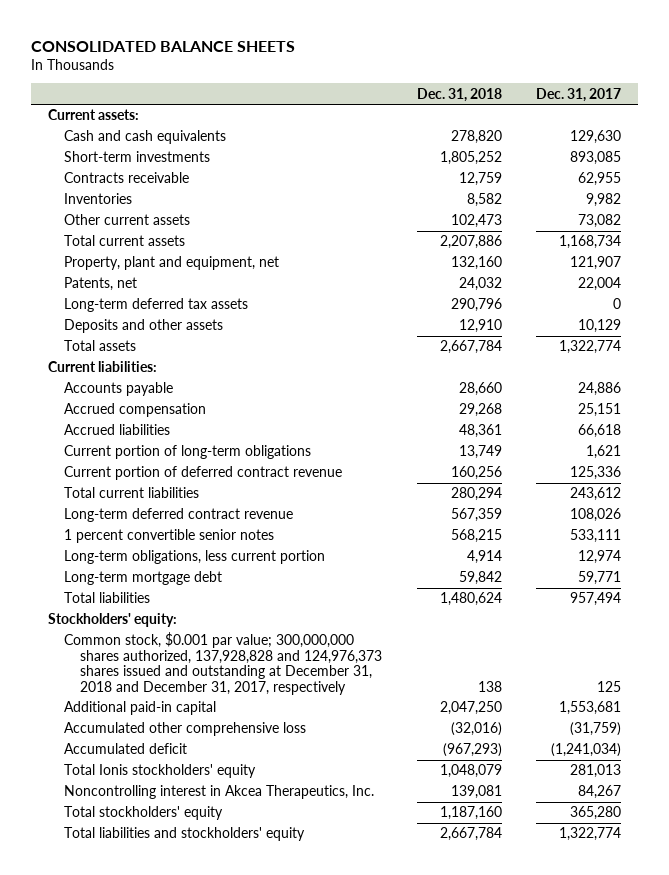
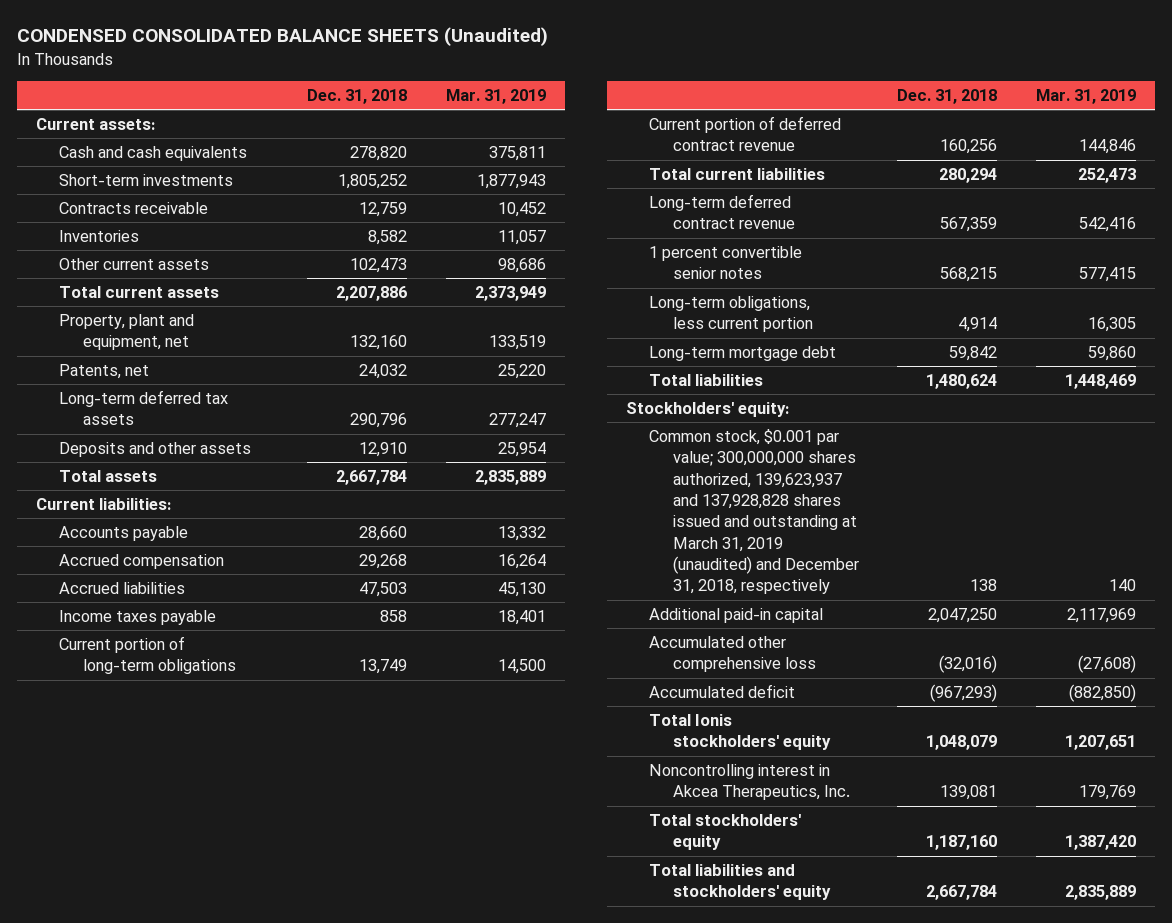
- CONSOLIDATED BALANCE SHEETS
+ CONDENSED CONSOLIDATED BALANCE SHEETS (Unaudited)
- | Dec. 31, 2018 | Dec. 31, 2017
+ | Dec. 31, 2018 | Mar. 31, 2019
- Accrued liabilities | 48,361 | 66,618
+ Accrued liabilities | 47,503 | 45,130
+ Income taxes payable | 858 | 18,401
- Common stock, $0.001 par value; 300,000,000 shares authorized, 137,928,828 and 124,976,373 shares issued and outstanding at December 31, 2018 and December 31, 2017, respectively | 138 | 125
+ Common stock, $0.001 par value; 300,000,000 shares authorized, 139,623,937 and 137,928,828 shares issued and outstanding at March 31, 2019 (unaudited) and December 31, 2018, respectively | 138 | 140

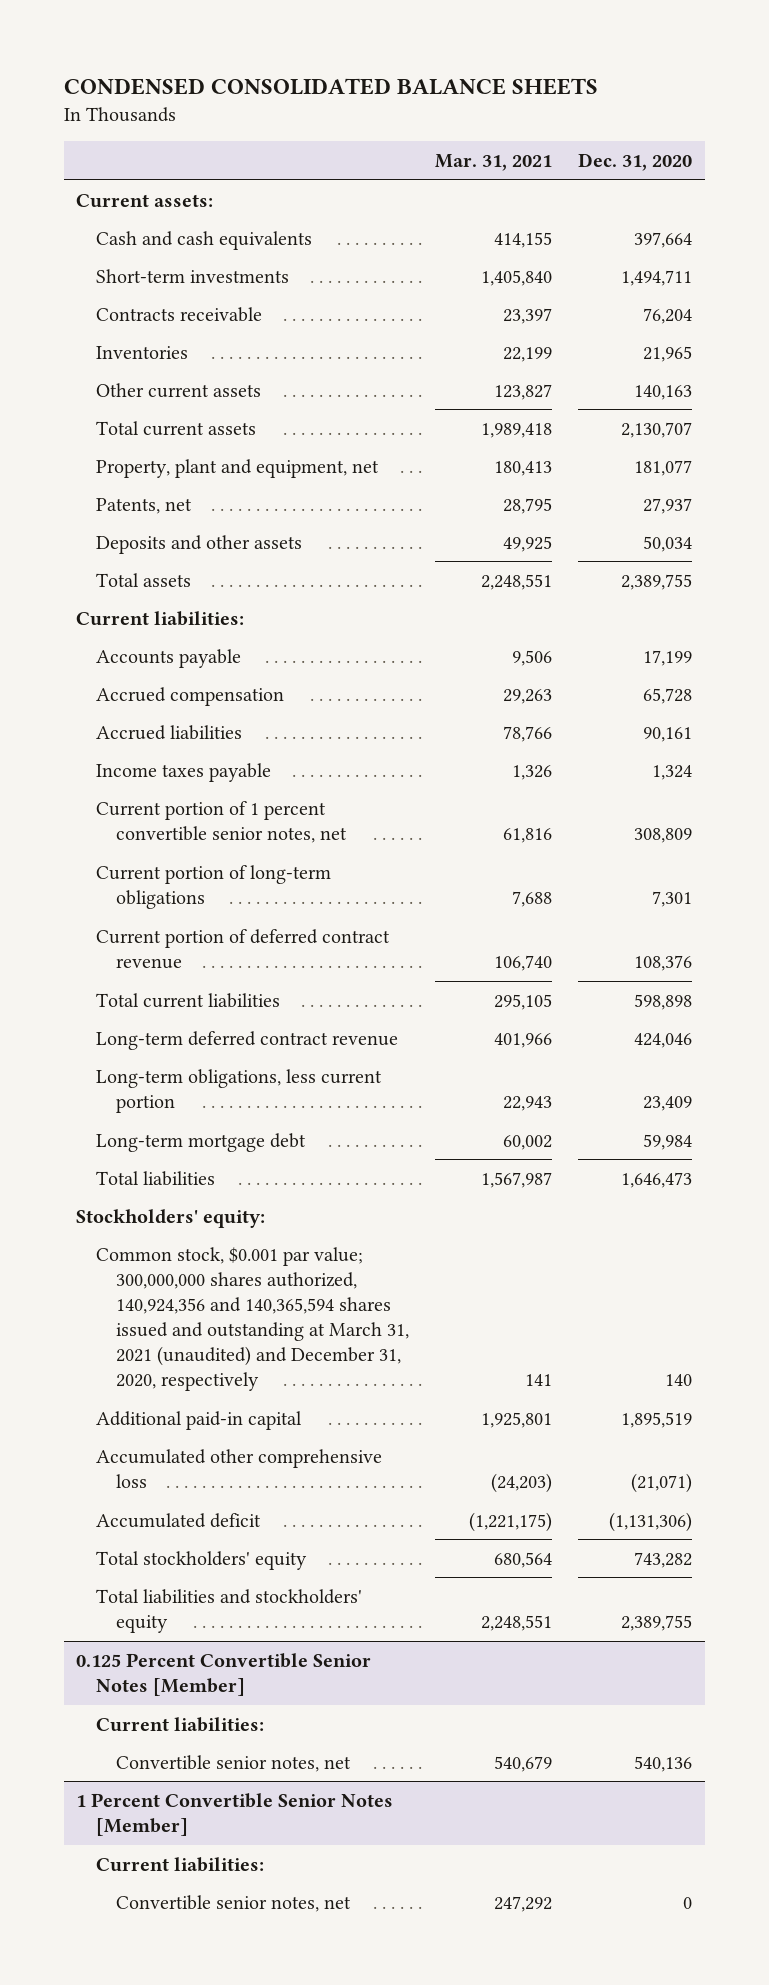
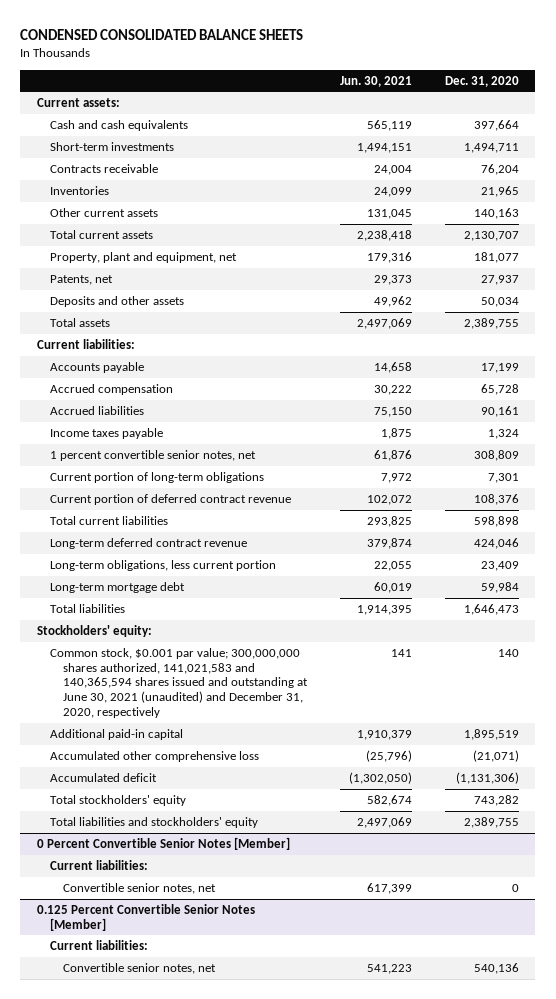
- | Mar. 31, 2021 | Dec. 31, 2020
+ | Jun. 30, 2021 | Dec. 31, 2020
- Current portion of 1 percent convertible senior notes, net | 61,816 | 308,809
+ 1 percent convertible senior notes, net | 61,876 | 308,809
- Common stock, $0.001 par value; 300,000,000 shares authorized, 140,924,356 and 140,365,594 shares issued and outstanding at March 31, 2021 (unaudited) and December 31, 2020, respectively | 141 | 140
+ Common stock, $0.001 par value; 300,000,000 shares authorized, 141,021,583 and 140,365,594 shares issued and outstanding at June 30, 2021 (unaudited) and December 31, 2020, respectively | 141 | 140
+ 0 Percent Convertible Senior Notes [Member]
+ Current liabilities:
+ Convertible senior notes, net | 617,399 | 0
- 1 Percent Convertible Senior Notes [Member]
- Current liabilities:
- Convertible senior notes, net | 247,292 | 0

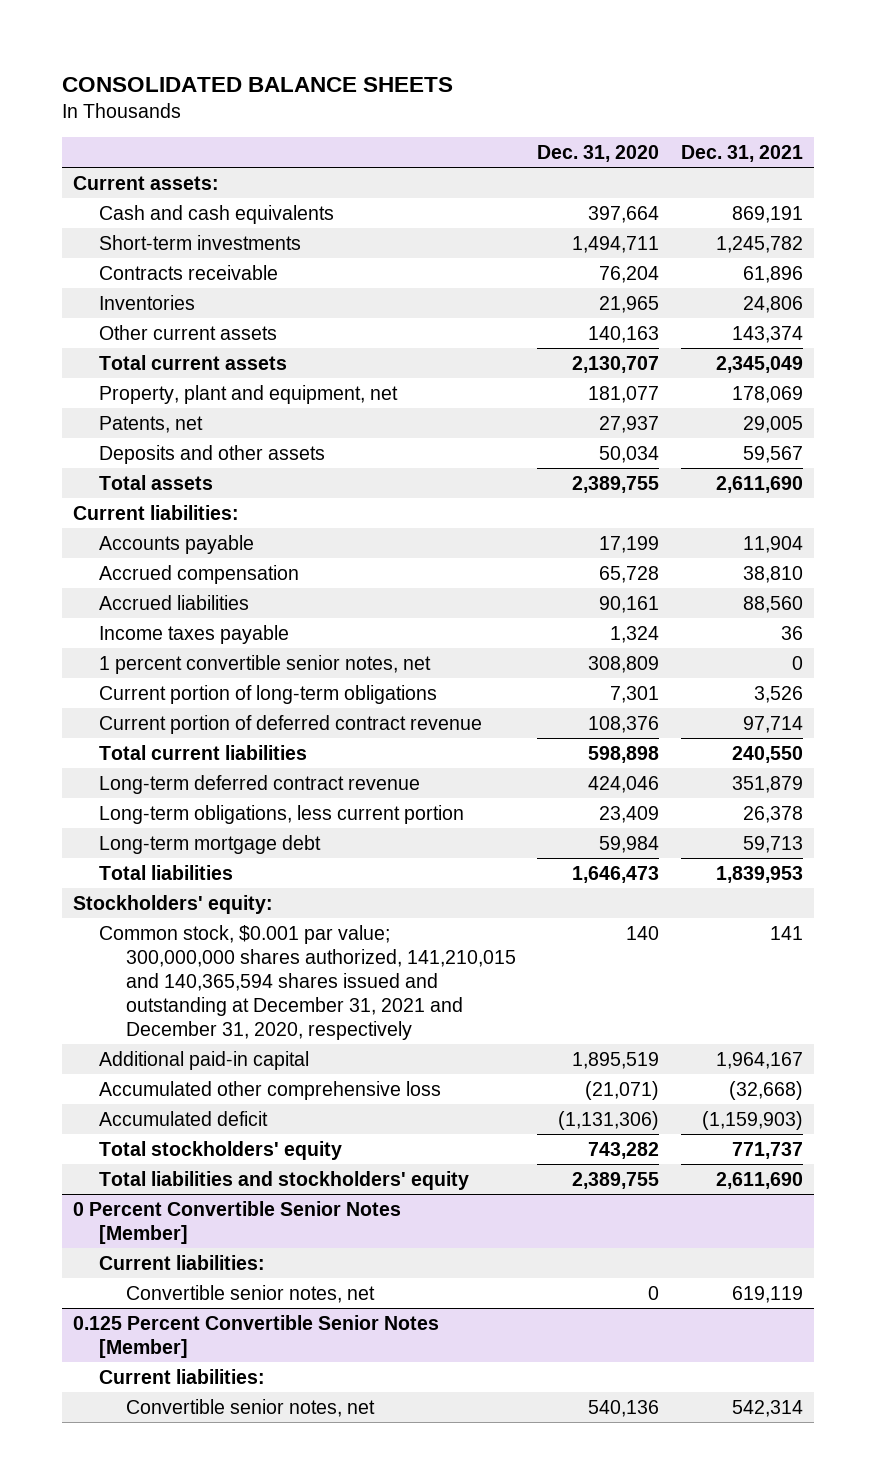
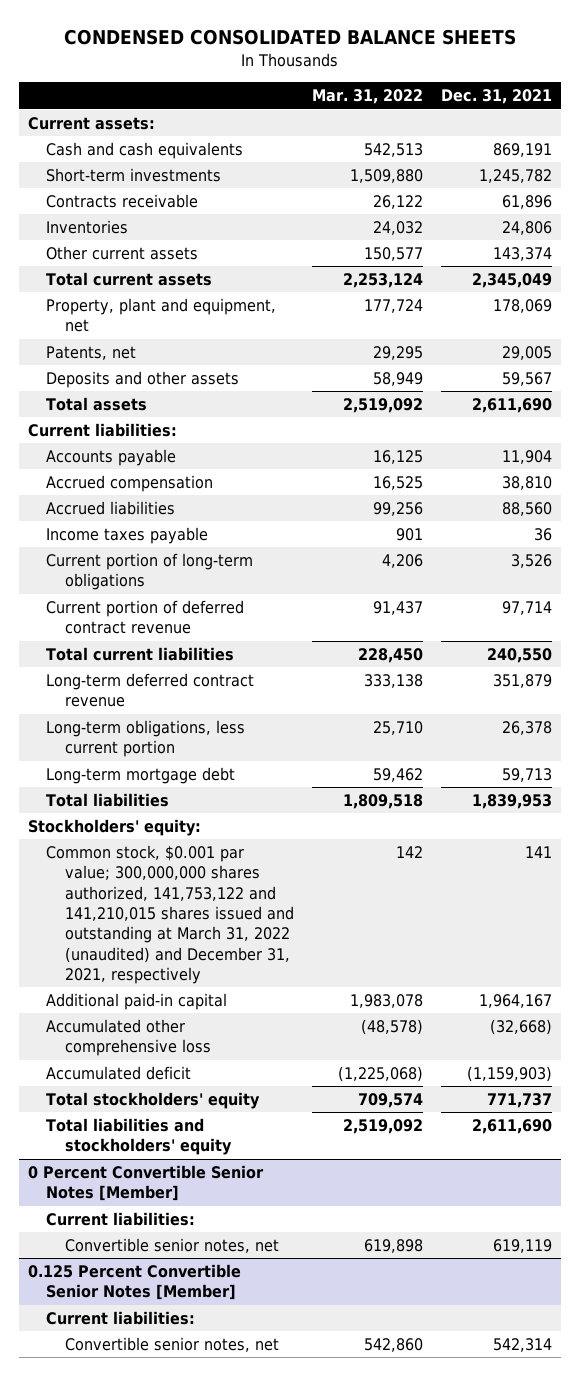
- CONSOLIDATED BALANCE SHEETS
+ CONDENSED CONSOLIDATED BALANCE SHEETS
- | Dec. 31, 2020 | Dec. 31, 2021
+ | Mar. 31, 2022 | Dec. 31, 2021
- 1 percent convertible senior notes, net | 308,809 | 0
- Common stock, $0.001 par value; 300,000,000 shares authorized, 141,210,015 and 140,365,594 shares issued and outstanding at December 31, 2021 and December 31, 2020, respectively | 140 | 141
+ Common stock, $0.001 par value; 300,000,000 shares authorized, 141,753,122 and 141,210,015 shares issued and outstanding at March 31, 2022 (unaudited) and December 31, 2021, respectively | 142 | 141

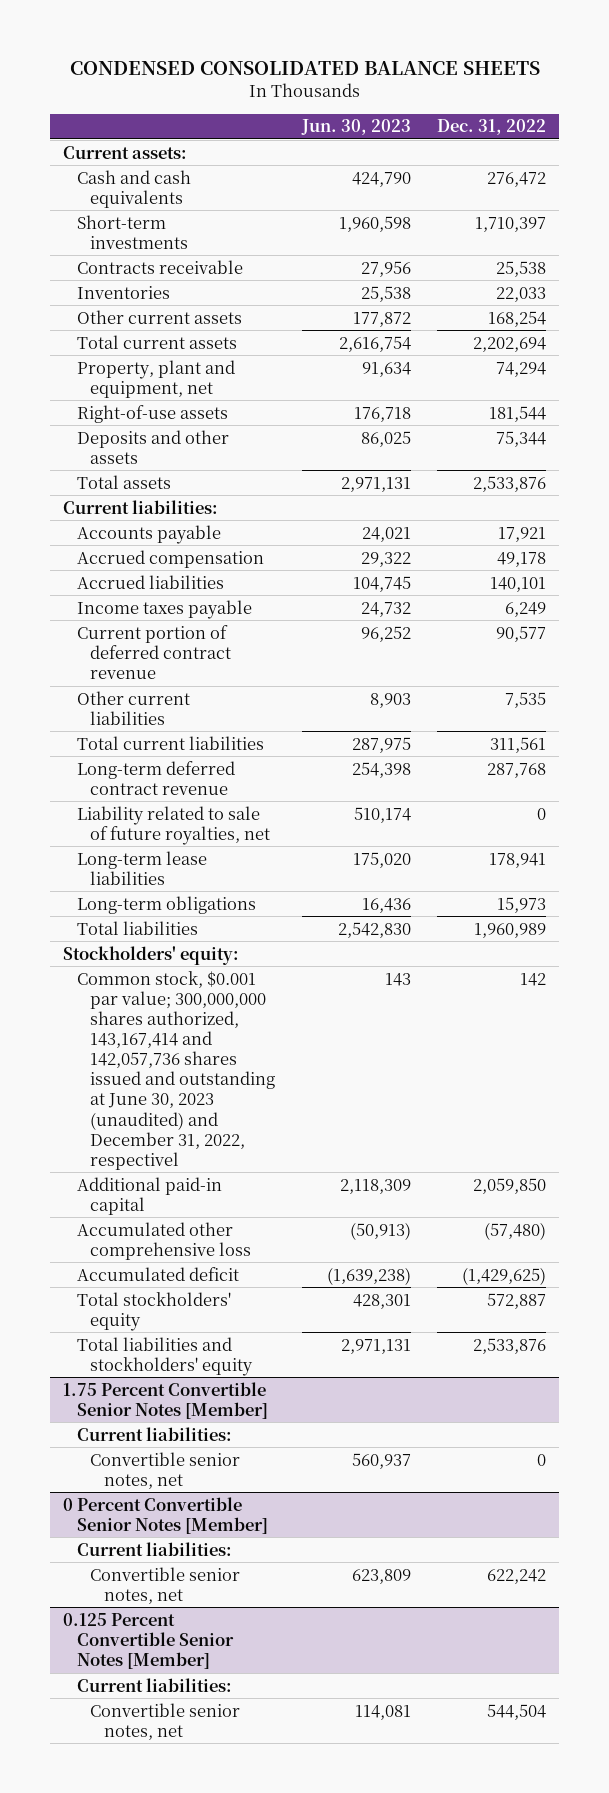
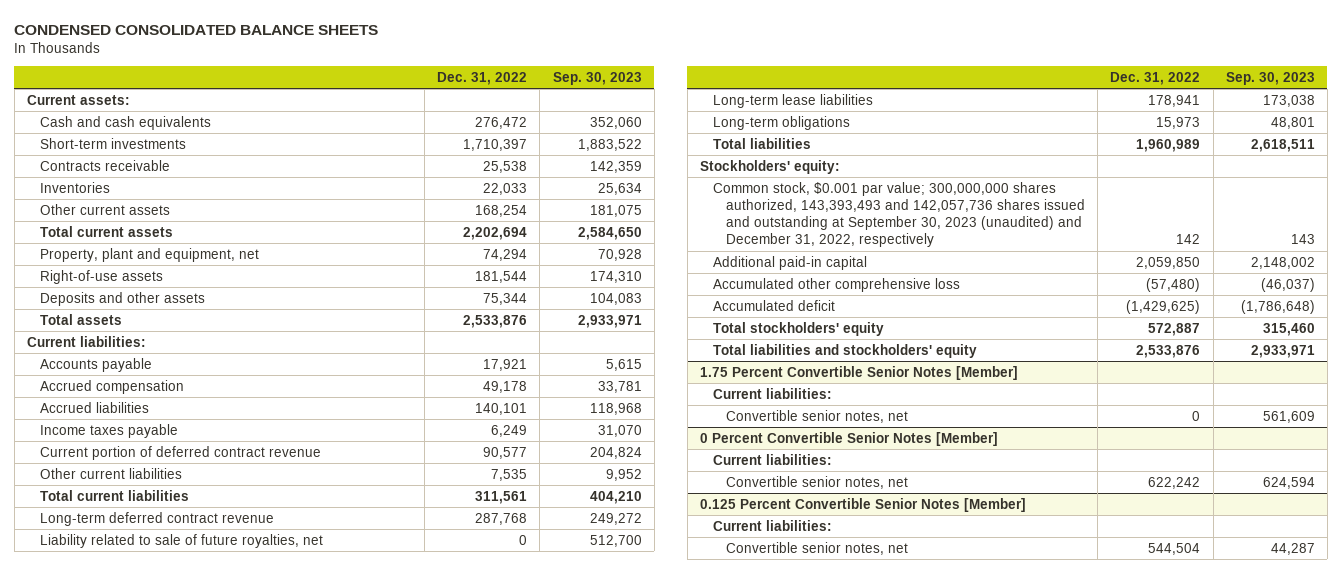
- | Jun. 30, 2023 | Dec. 31, 2022
+ | Dec. 31, 2022 | Sep. 30, 2023
- Common stock, $0.001 par value; 300,000,000 shares authorized, 143,167,414 and 142,057,736 shares issued and outstanding at June 30, 2023 (unaudited) and December 31, 2022, respectivel | 143 | 142
+ Common stock, $0.001 par value; 300,000,000 shares authorized, 143,393,493 and 142,057,736 shares issued and outstanding at September 30, 2023 (unaudited) and December 31, 2022, respectively | 142 | 143

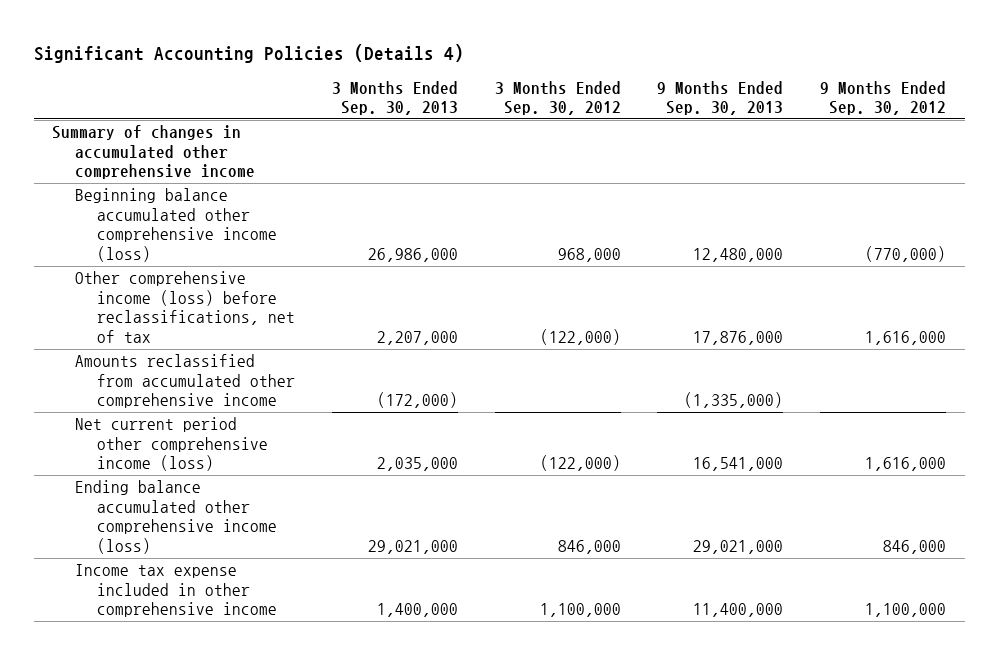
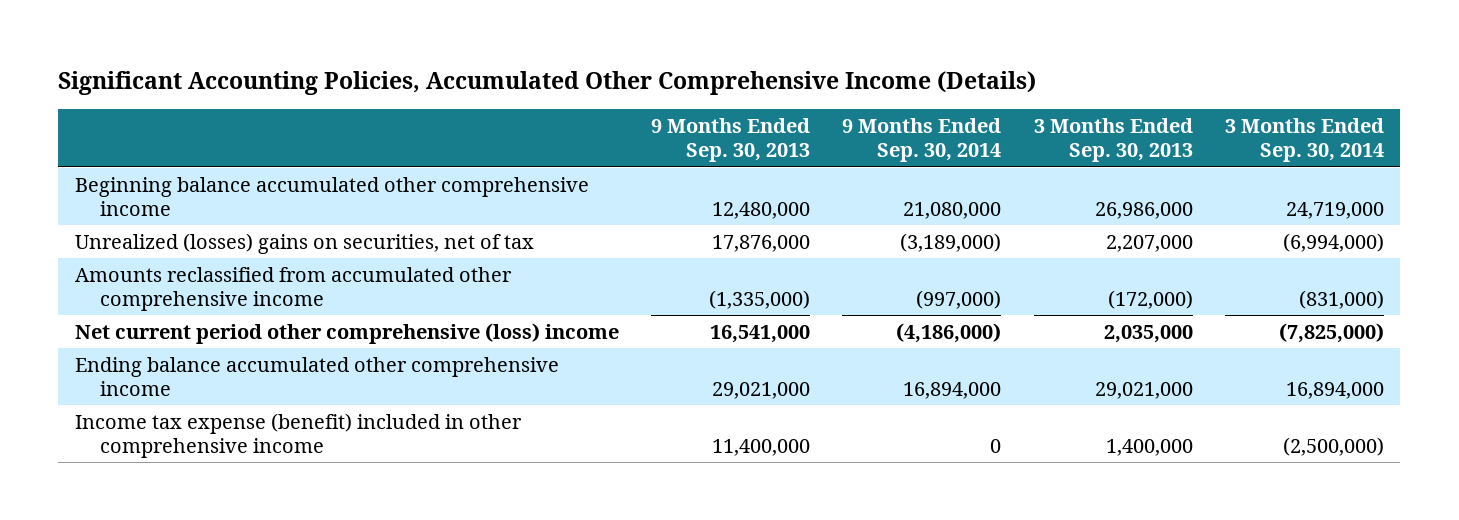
- Significant Accounting Policies (Details 4)
+ Significant Accounting Policies, Accumulated Other Comprehensive Income (Details)
- | 3 Months Ended Sep. 30, 2013 | 3 Months Ended Sep. 30, 2012 | 9 Months Ended Sep. 30, 2013 | 9 Months Ended Sep. 30, 2012
+ | 9 Months Ended Sep. 30, 2013 | 9 Months Ended Sep. 30, 2014 | 3 Months Ended Sep. 30, 2013 | 3 Months Ended Sep. 30, 2014
- Summary of changes in accumulated other comprehensive income
- Beginning balance accumulated other comprehensive income (loss) | 26,986,000 | 968,000 | 12,480,000 | (770,000)
- Other comprehensive income (loss) before reclassifications, net of tax | 2,207,000 | (122,000) | 17,876,000 | 1,616,000
+ Beginning balance accumulated other comprehensive income | 12,480,000 | 21,080,000 | 26,986,000 | 24,719,000
+ Unrealized (losses) gains on securities, net of tax | 17,876,000 | (3,189,000) | 2,207,000 | (6,994,000)
- Net current period other comprehensive income (loss) | 2,035,000 | (122,000) | 16,541,000 | 1,616,000
- Ending balance accumulated other comprehensive income (loss) | 29,021,000 | 846,000 | 29,021,000 | 846,000
- Income tax expense included in other comprehensive income | 1,400,000 | 1,100,000 | 11,400,000 | 1,100,000
+ Net current period other comprehensive (loss) income | 16,541,000 | (4,186,000) | 2,035,000 | (7,825,000)
+ Ending balance accumulated other comprehensive income | 29,021,000 | 16,894,000 | 29,021,000 | 16,894,000
+ Income tax expense (benefit) included in other comprehensive income | 11,400,000 | 0 | 1,400,000 | (2,500,000)

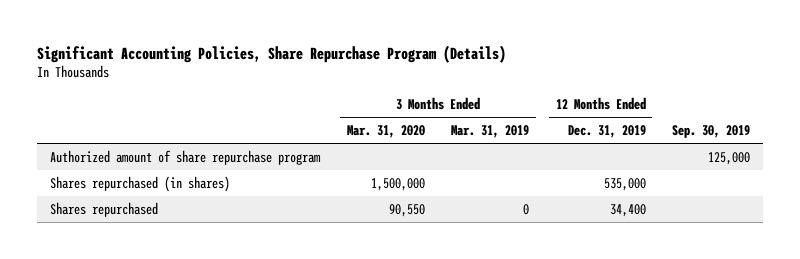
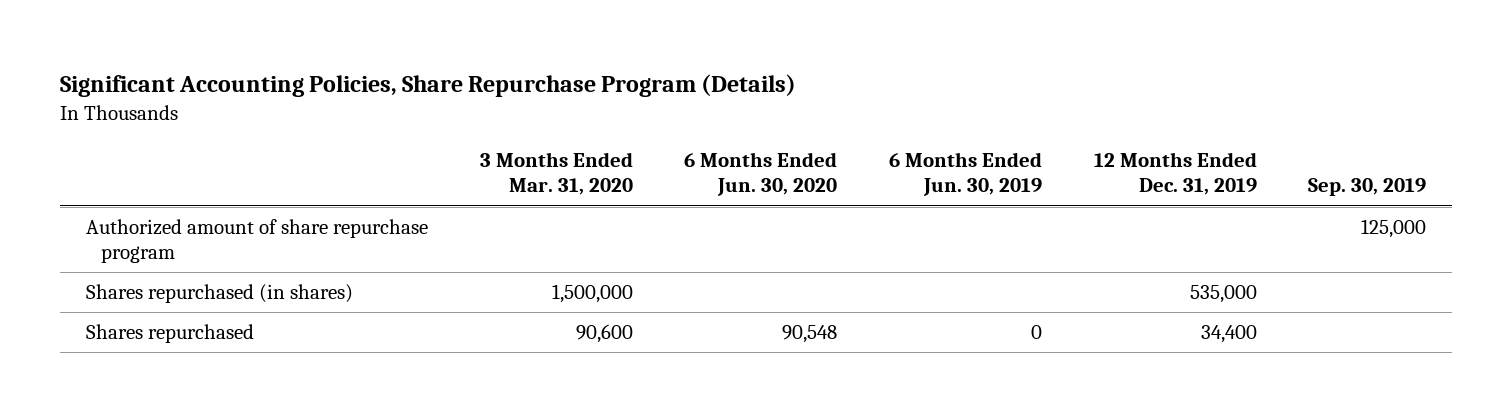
- | 3 Months Ended Mar. 31, 2020 | 3 Months Ended Mar. 31, 2019 | 12 Months Ended Dec. 31, 2019 | Sep. 30, 2019
+ | 3 Months Ended Mar. 31, 2020 | 6 Months Ended Jun. 30, 2020 | 6 Months Ended Jun. 30, 2019 | 12 Months Ended Dec. 31, 2019 | Sep. 30, 2019
- Shares repurchased | 90,550 | 0 | 34,400 |
+ Shares repurchased | 90,600 | 90,548 | 0 | 34,400 |

